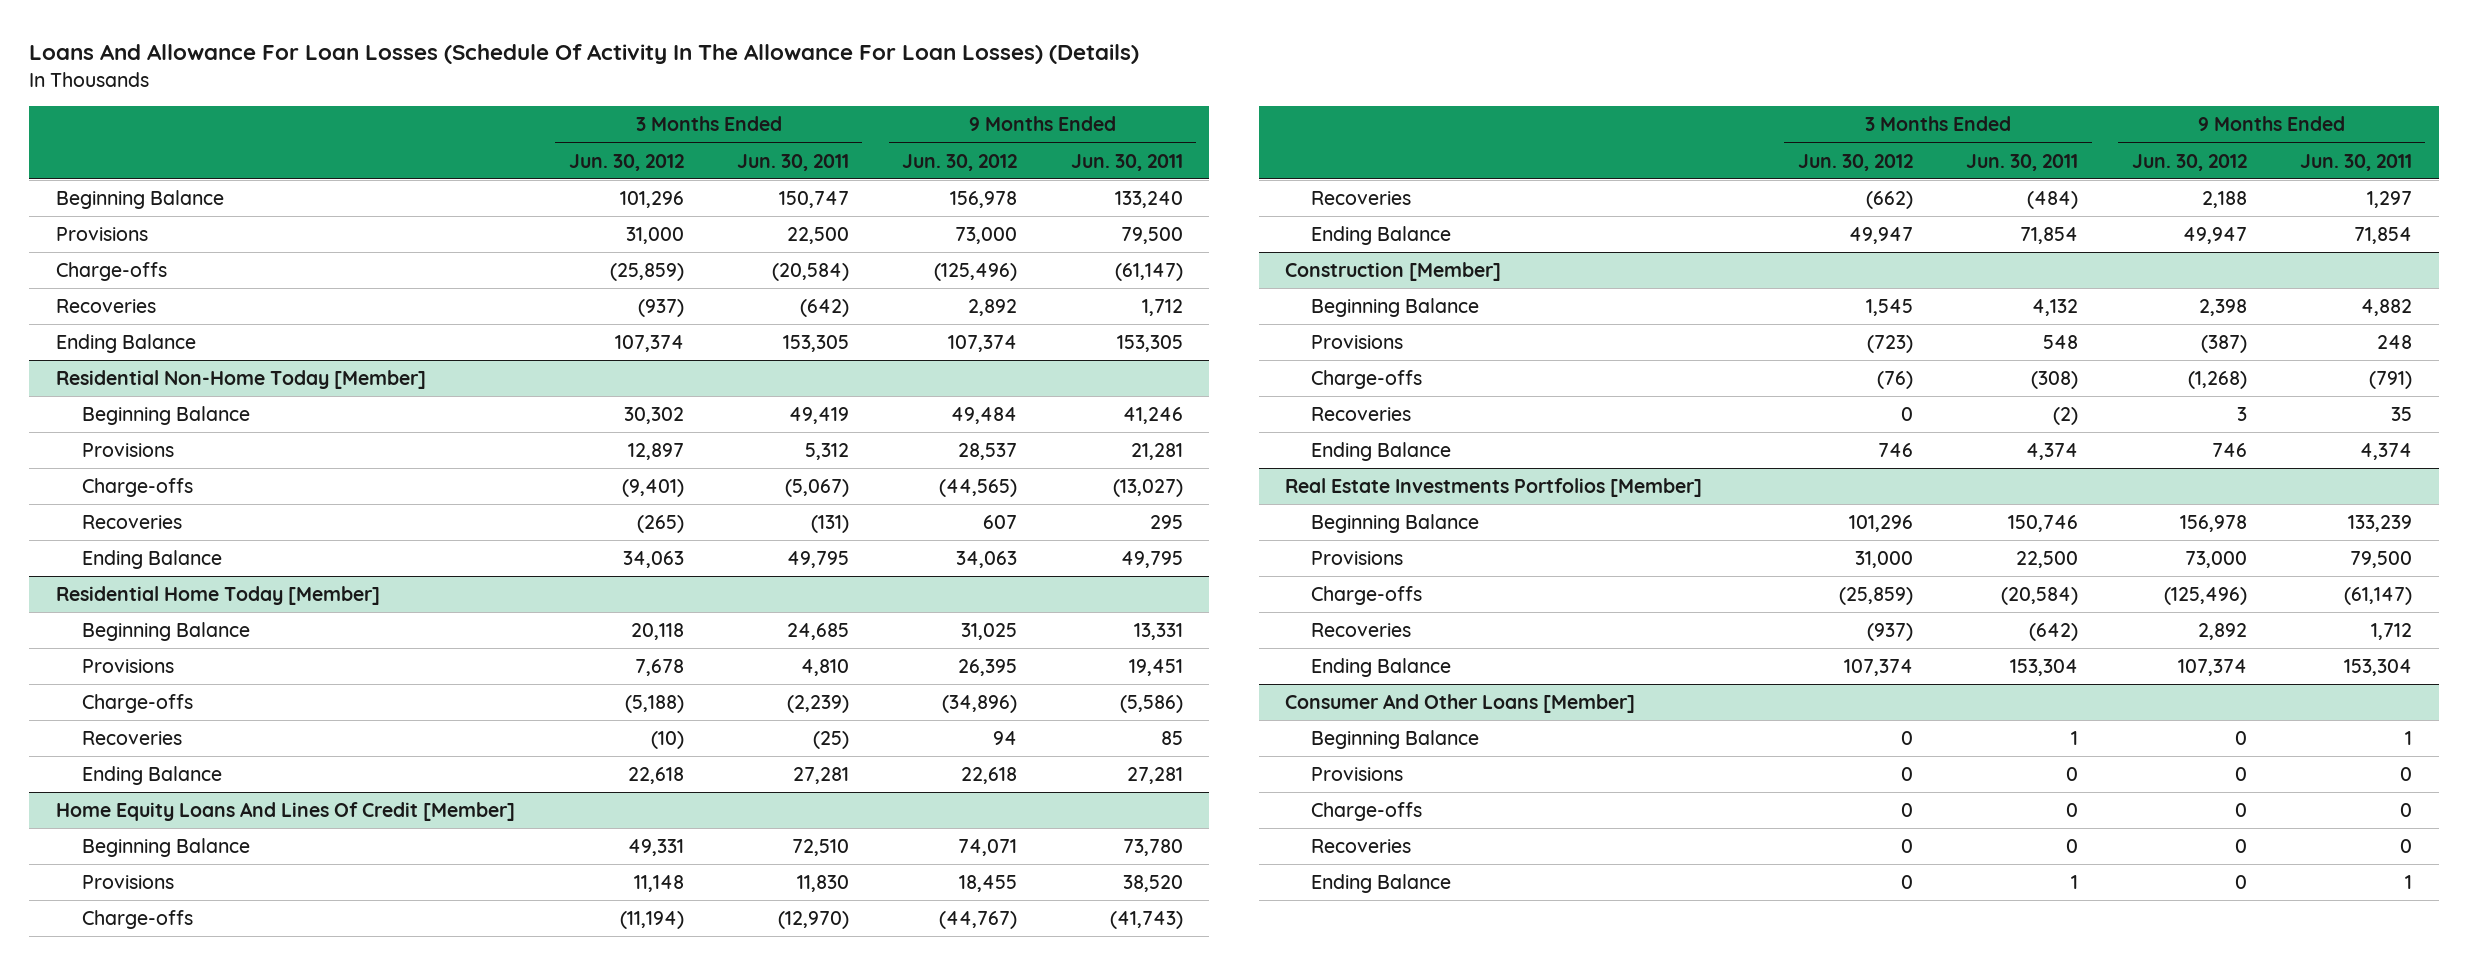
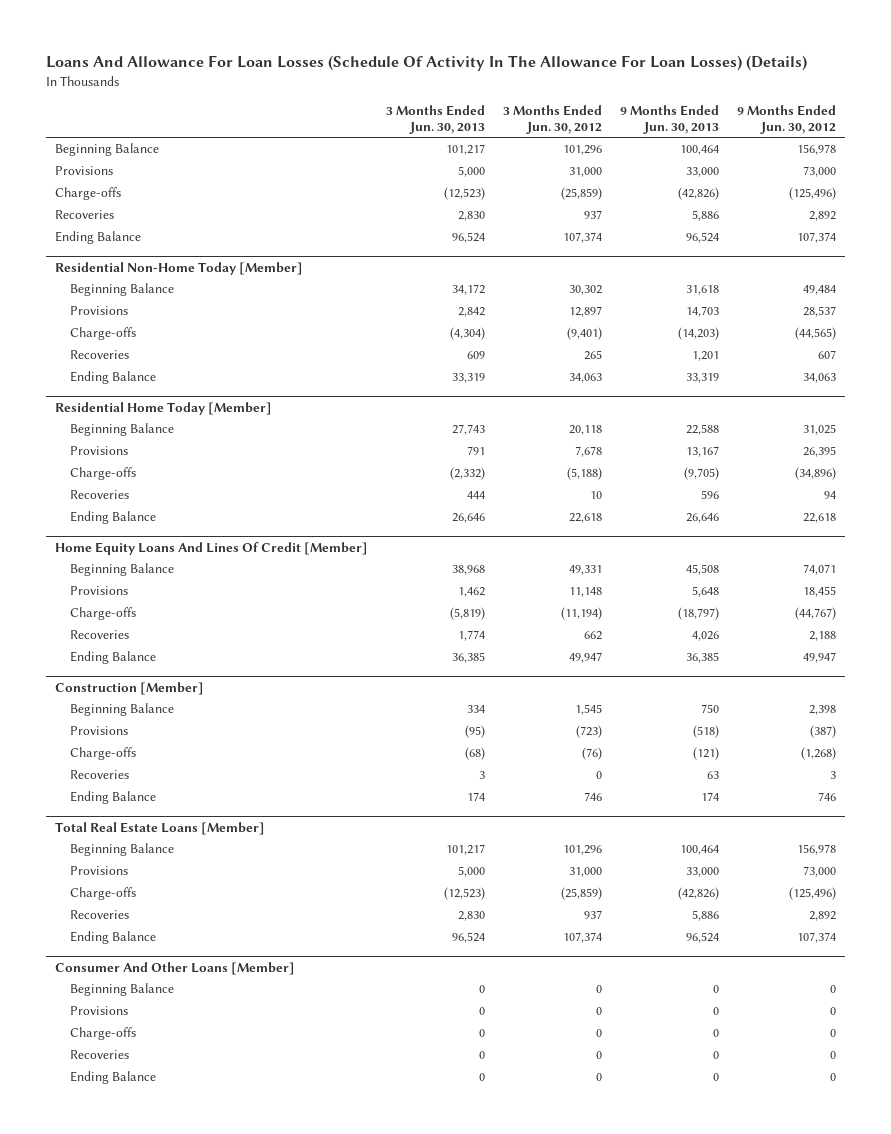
- | 3 Months Ended Jun. 30, 2012 | 3 Months Ended Jun. 30, 2011 | 9 Months Ended Jun. 30, 2012 | 9 Months Ended Jun. 30, 2011
+ | 3 Months Ended Jun. 30, 2013 | 3 Months Ended Jun. 30, 2012 | 9 Months Ended Jun. 30, 2013 | 9 Months Ended Jun. 30, 2012
- Recoveries | (937) | (642) | 2,892 | 1,712
+ Recoveries | 2,830 | 937 | 5,886 | 2,892
@ Residential Non-Home Today [Member]
- Recoveries | (265) | (131) | 607 | 295
+ Recoveries | 609 | 265 | 1,201 | 607
@ Residential Home Today [Member]
- Recoveries | (10) | (25) | 94 | 85
+ Recoveries | 444 | 10 | 596 | 94
@ Home Equity Loans And Lines Of Credit [Member]
- Recoveries | (662) | (484) | 2,188 | 1,297
+ Recoveries | 1,774 | 662 | 4,026 | 2,188
- Real Estate Investments Portfolios [Member]
+ Total Real Estate Loans [Member]
- Recoveries | (937) | (642) | 2,892 | 1,712
+ Recoveries | 2,830 | 937 | 5,886 | 2,892

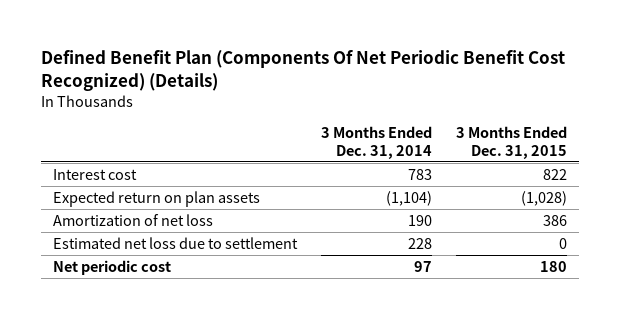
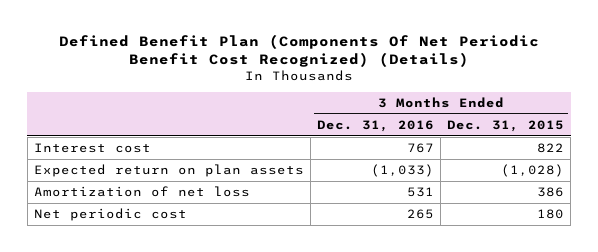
- | 3 Months Ended Dec. 31, 2014 | 3 Months Ended Dec. 31, 2015
+ | 3 Months Ended Dec. 31, 2016 | 3 Months Ended Dec. 31, 2015
- Estimated net loss due to settlement | 228 | 0

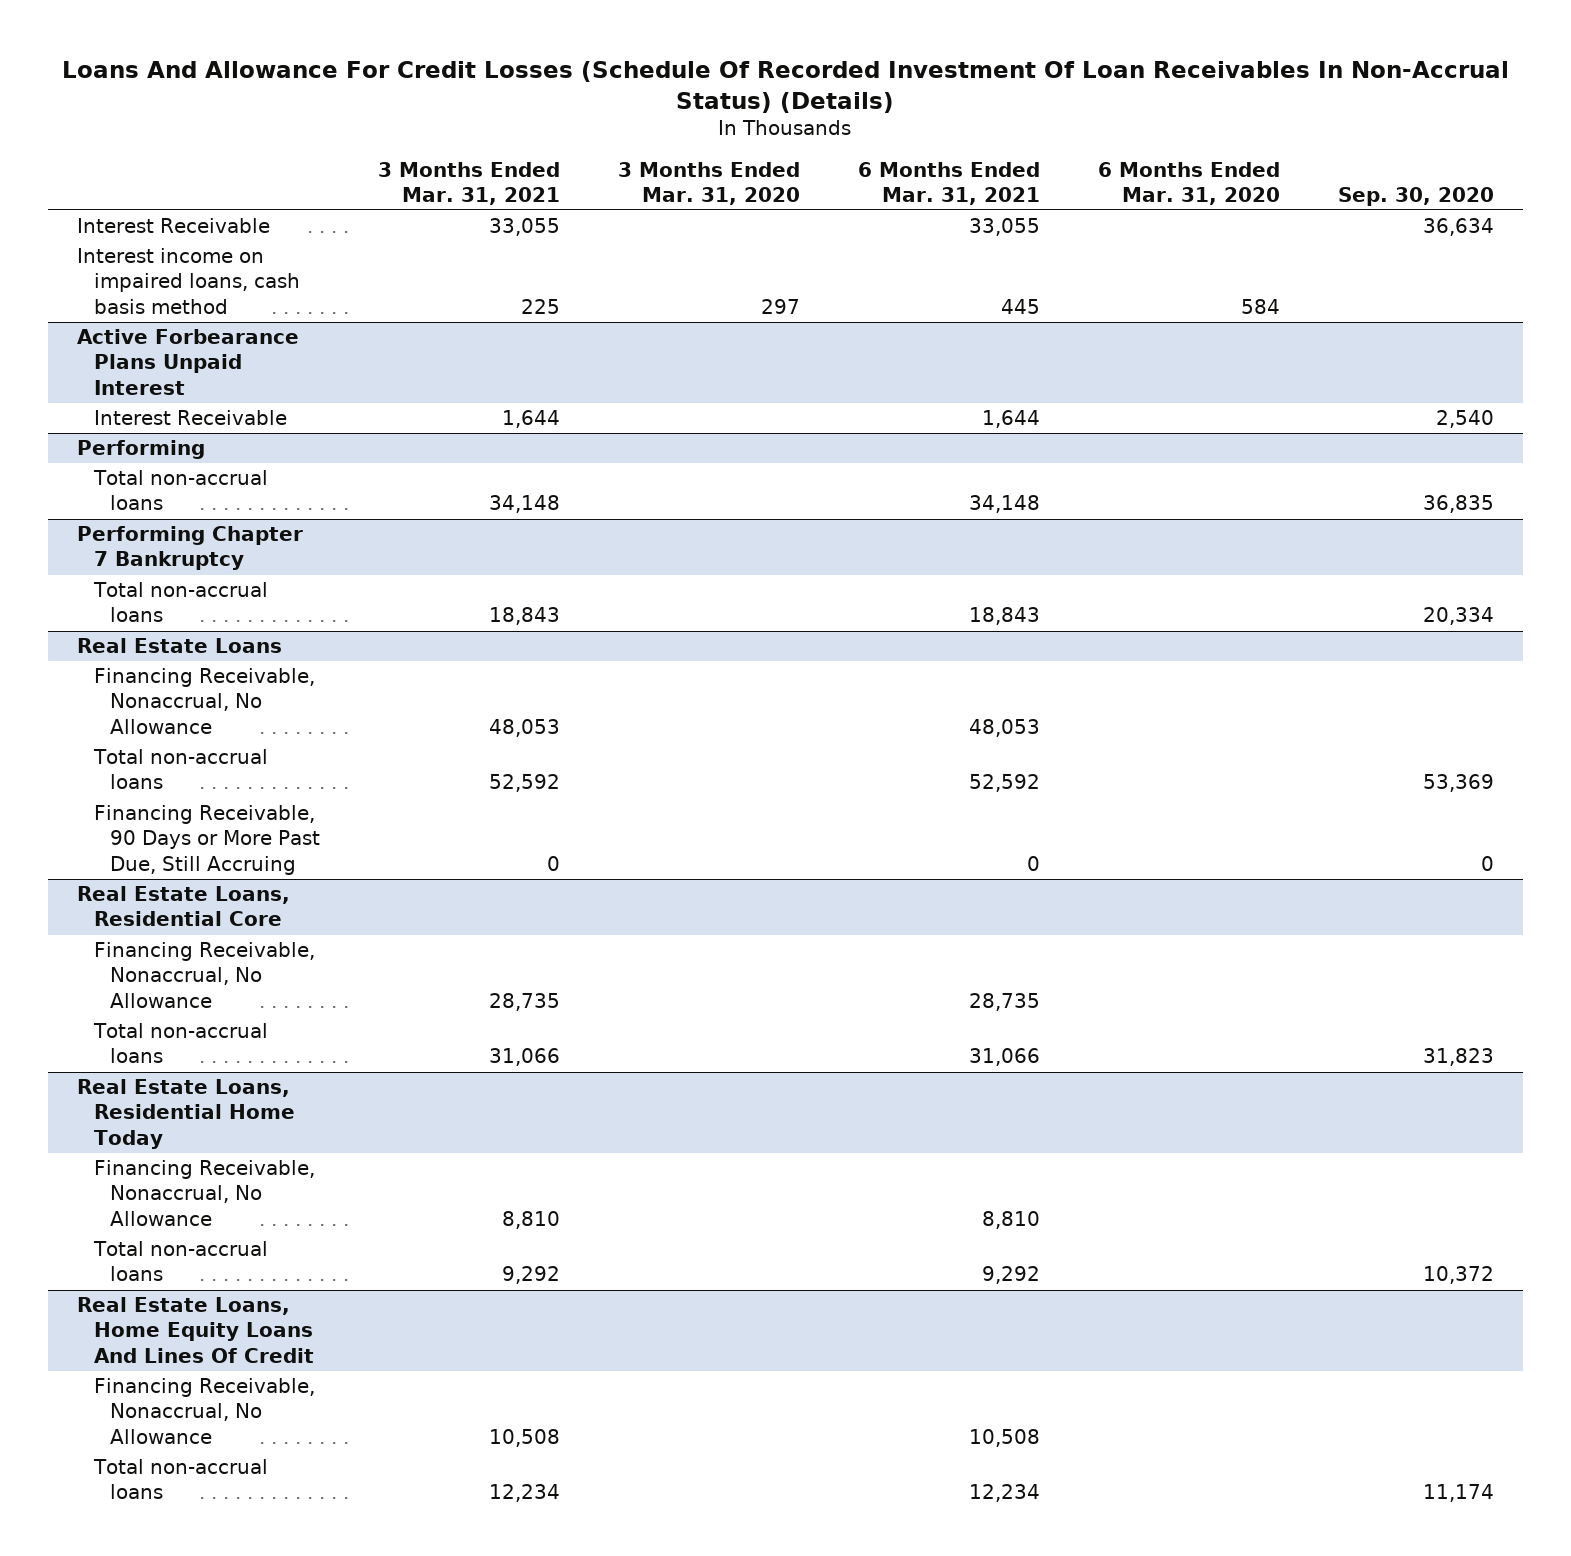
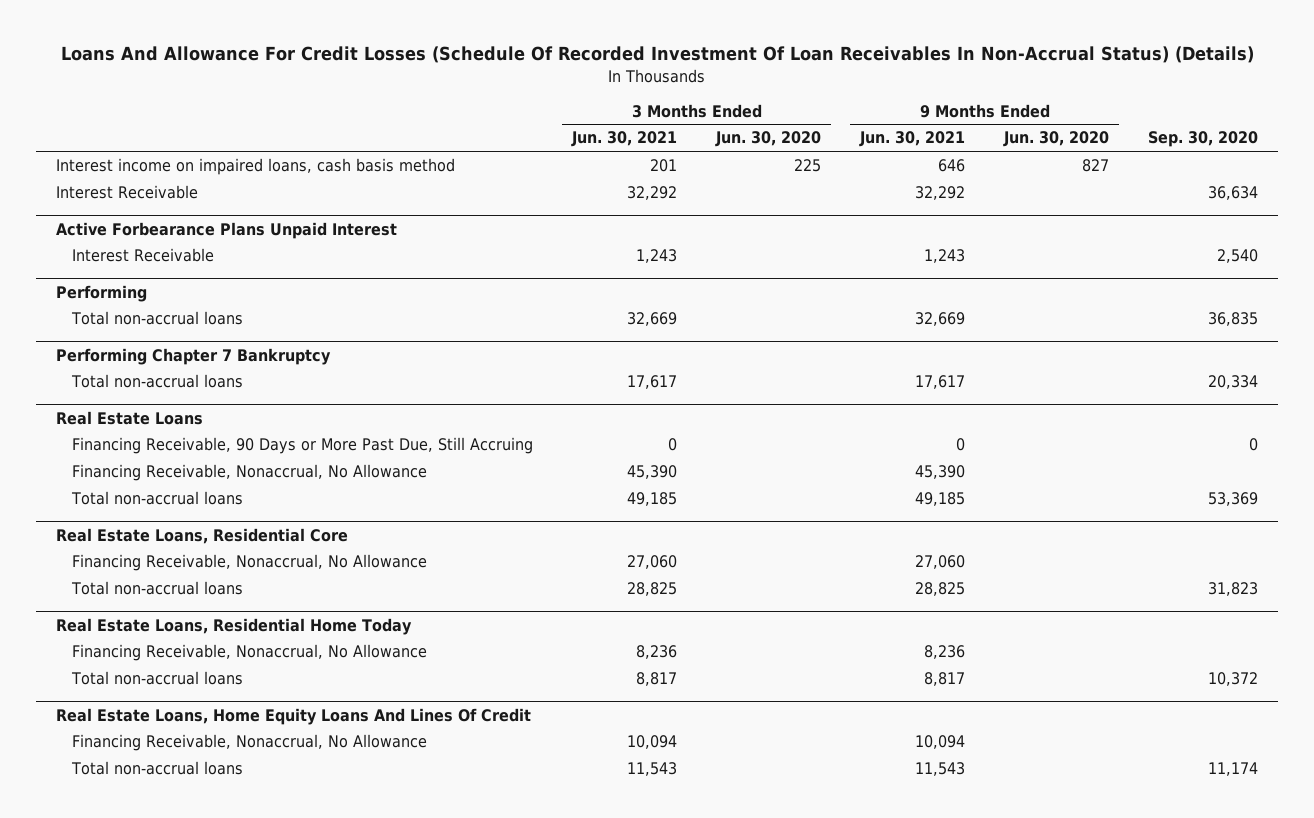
- | 3 Months Ended Mar. 31, 2021 | 3 Months Ended Mar. 31, 2020 | 6 Months Ended Mar. 31, 2021 | 6 Months Ended Mar. 31, 2020 | Sep. 30, 2020
+ | 3 Months Ended Jun. 30, 2021 | 3 Months Ended Jun. 30, 2020 | 9 Months Ended Jun. 30, 2021 | 9 Months Ended Jun. 30, 2020 | Sep. 30, 2020
moved down: Interest Receivable | 32,292 | | 32,292 | | 36,634
@ Real Estate Loans
moved up: Financing Receivable, 90 Days or More Past Due, Still Accruing | 0 | | 0 | | 0

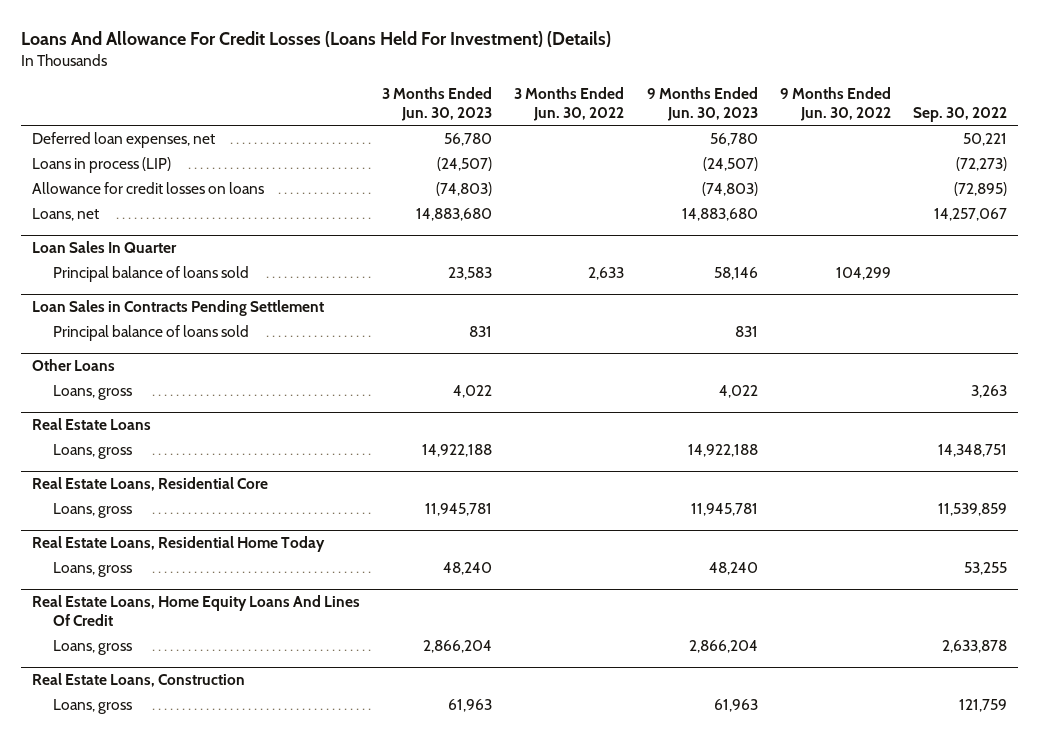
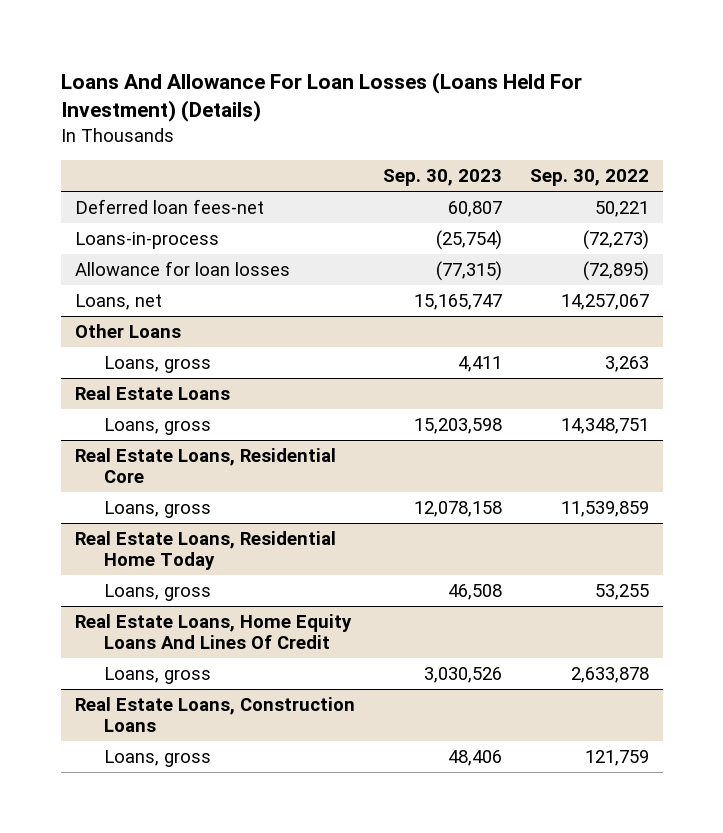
- Loans And Allowance For Credit Losses (Loans Held For Investment) (Details)
+ Loans And Allowance For Loan Losses (Loans Held For Investment) (Details)
- | 3 Months Ended Jun. 30, 2023 | 3 Months Ended Jun. 30, 2022 | 9 Months Ended Jun. 30, 2023 | 9 Months Ended Jun. 30, 2022 | Sep. 30, 2022
+ | Sep. 30, 2023 | Sep. 30, 2022
- Deferred loan expenses, net | 56,780 | | 56,780 | | 50,221
- Loans in process (LIP) | (24,507) | | (24,507) | | (72,273)
- Allowance for credit losses on loans | (74,803) | | (74,803) | | (72,895)
+ Deferred loan fees-net | 60,807 | 50,221
+ Loans-in-process | (25,754) | (72,273)
+ Allowance for loan losses | (77,315) | (72,895)
- Loan Sales In Quarter
- Principal balance of loans sold | 23,583 | 2,633 | 58,146 | 104,299 |
- Loan Sales in Contracts Pending Settlement
- Principal balance of loans sold | 831 | | 831 | |
- Real Estate Loans, Construction
+ Real Estate Loans, Construction Loans

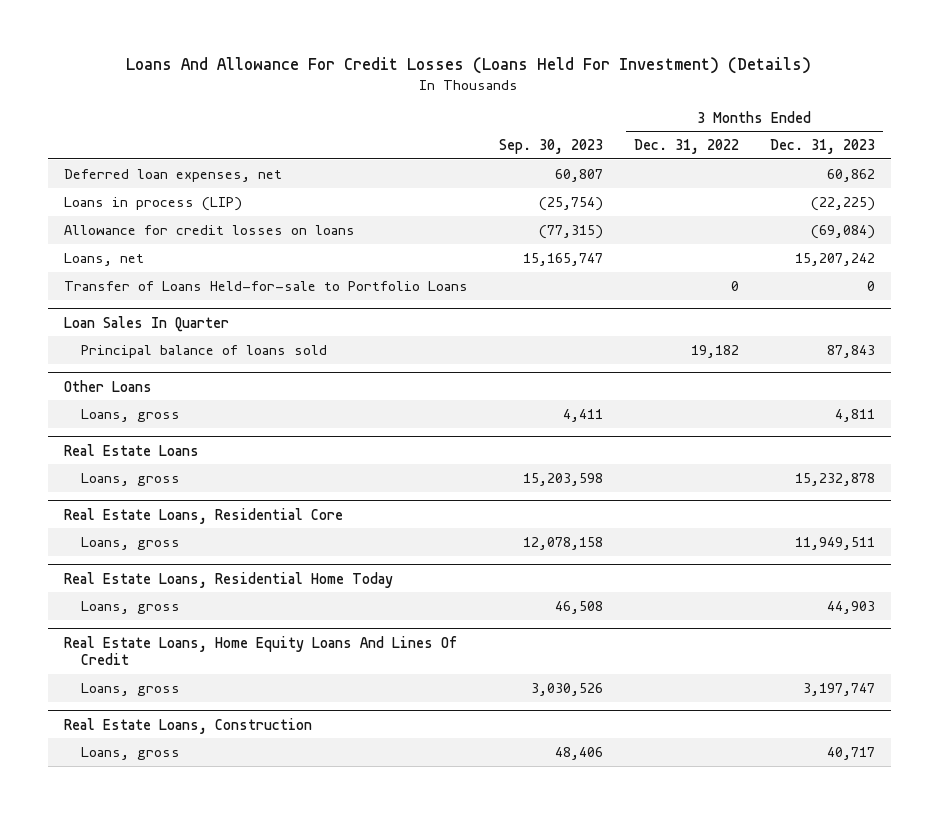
- Loans And Allowance For Loan Losses (Loans Held For Investment) (Details)
+ Loans And Allowance For Credit Losses (Loans Held For Investment) (Details)
- | Sep. 30, 2023 | Sep. 30, 2022
+ | Sep. 30, 2023 | 3 Months Ended Dec. 31, 2022 | 3 Months Ended Dec. 31, 2023
- Deferred loan fees-net | 60,807 | 50,221
- Loans-in-process | (25,754) | (72,273)
- Allowance for loan losses | (77,315) | (72,895)
+ Deferred loan expenses, net | 60,807 | | 60,862
+ Loans in process (LIP) | (25,754) | | (22,225)
+ Allowance for credit losses on loans | (77,315) | | (69,084)
+ Transfer of Loans Held-for-sale to Portfolio Loans | | 0 | 0
+ Loan Sales In Quarter
+ Principal balance of loans sold | | 19,182 | 87,843
- Real Estate Loans, Construction Loans
+ Real Estate Loans, Construction

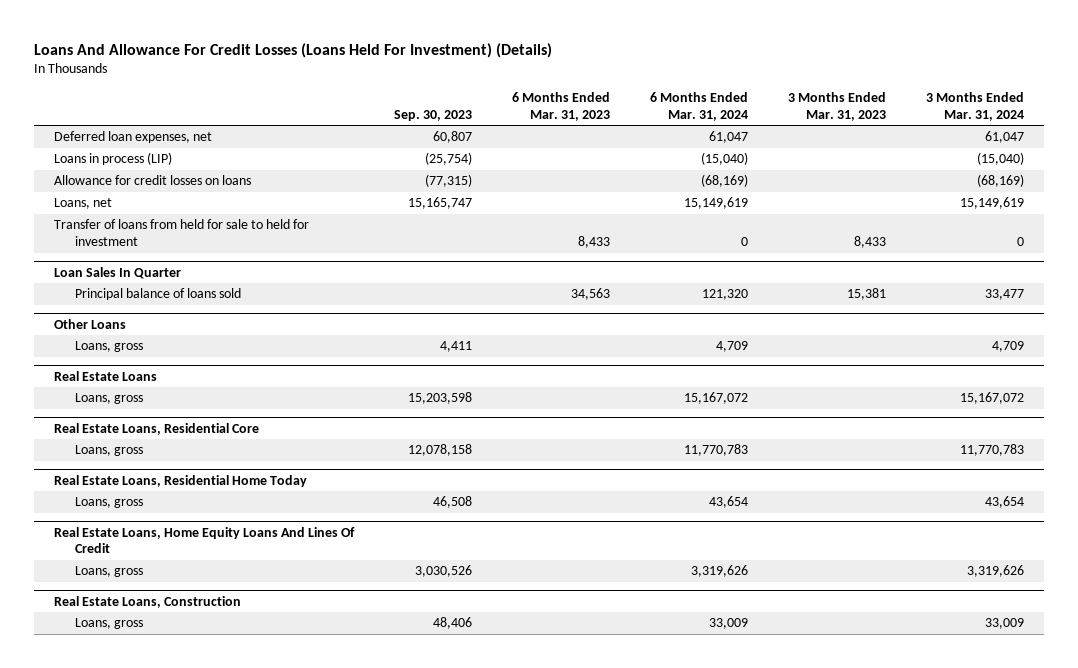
- | Sep. 30, 2023 | 3 Months Ended Dec. 31, 2022 | 3 Months Ended Dec. 31, 2023
+ | Sep. 30, 2023 | 6 Months Ended Mar. 31, 2023 | 6 Months Ended Mar. 31, 2024 | 3 Months Ended Mar. 31, 2023 | 3 Months Ended Mar. 31, 2024
- Transfer of Loans Held-for-sale to Portfolio Loans | | 0 | 0
+ Transfer of loans from held for sale to held for investment | | 8,433 | 0 | 8,433 | 0

